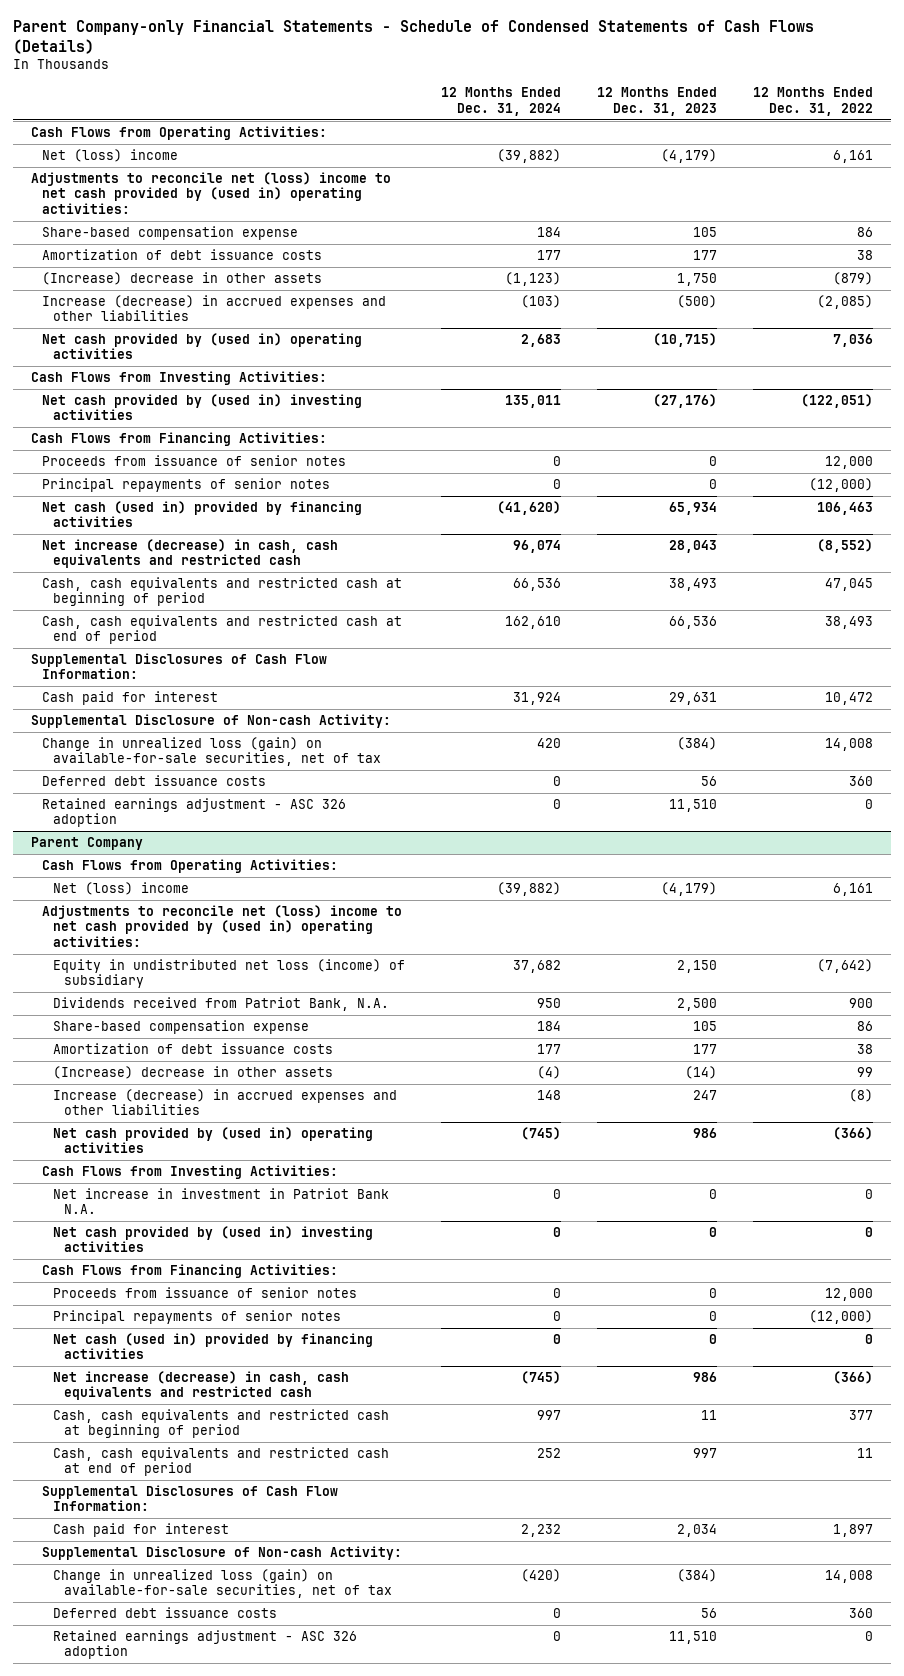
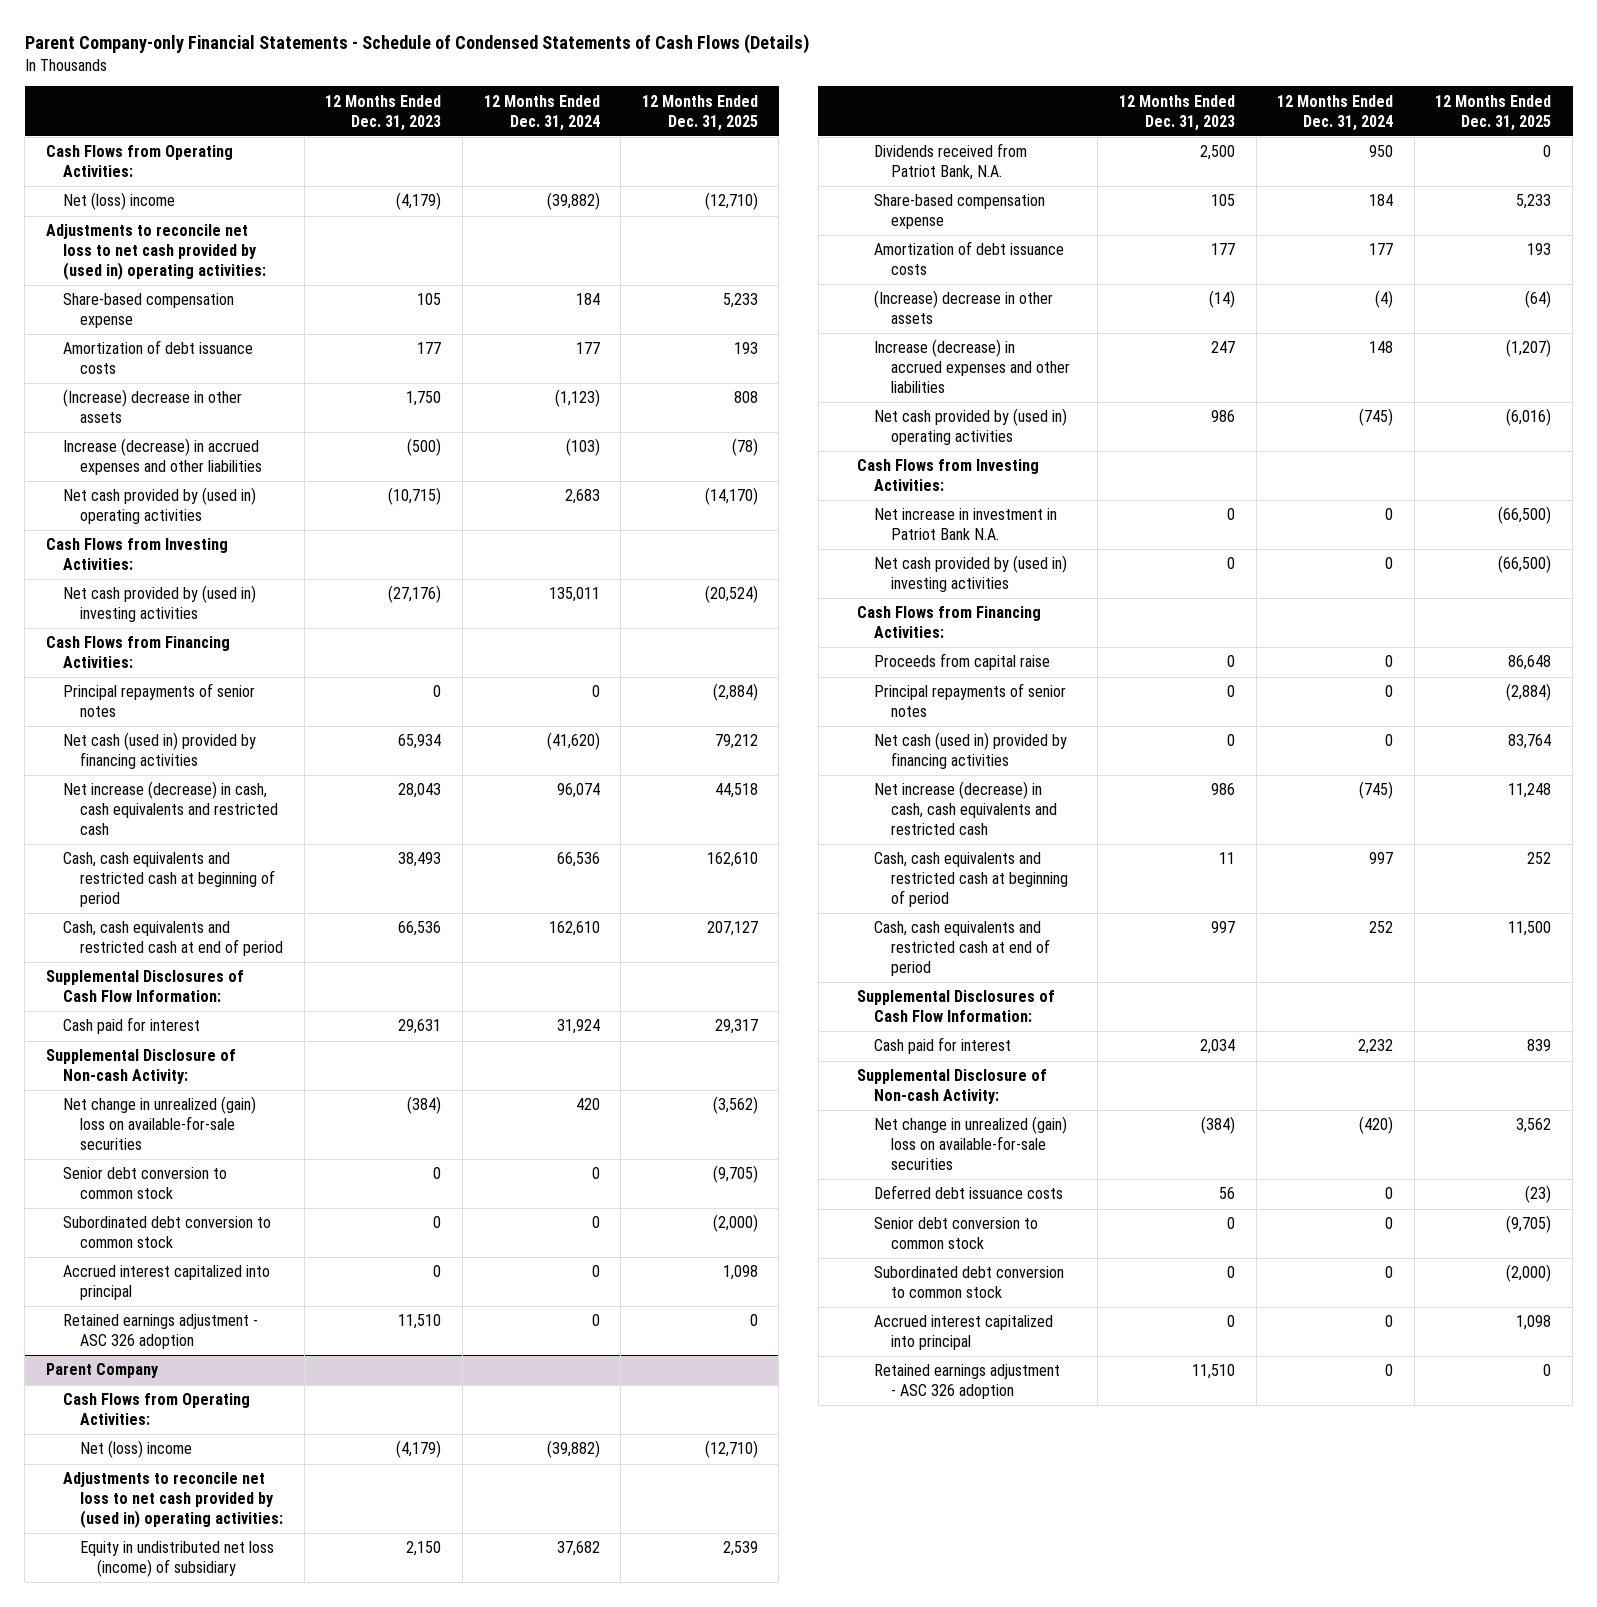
- | 12 Months Ended Dec. 31, 2024 | 12 Months Ended Dec. 31, 2023 | 12 Months Ended Dec. 31, 2022
+ | 12 Months Ended Dec. 31, 2023 | 12 Months Ended Dec. 31, 2024 | 12 Months Ended Dec. 31, 2025
- Adjustments to reconcile net (loss) income to net cash provided by (used in) operating activities:
+ Adjustments to reconcile net loss to net cash provided by (used in) operating activities:
- Proceeds from issuance of senior notes | 0 | 0 | 12,000
- Change in unrealized loss (gain) on available-for-sale securities, net of tax | 420 | (384) | 14,008
- Deferred debt issuance costs | 0 | 56 | 360
+ Net change in unrealized (gain) loss on available-for-sale securities | (384) | 420 | (3,562)
+ Senior debt conversion to common stock | 0 | 0 | (9,705)
+ Subordinated debt conversion to common stock | 0 | 0 | (2,000)
+ Accrued interest capitalized into principal | 0 | 0 | 1,098
@ Parent Company
- Adjustments to reconcile net (loss) income to net cash provided by (used in) operating activities:
+ Adjustments to reconcile net loss to net cash provided by (used in) operating activities:
- Proceeds from issuance of senior notes | 0 | 0 | 12,000
+ Proceeds from capital raise | 0 | 0 | 86,648
- Change in unrealized loss (gain) on available-for-sale securities, net of tax | (420) | (384) | 14,008
+ Net change in unrealized (gain) loss on available-for-sale securities | (384) | (420) | 3,562
+ Senior debt conversion to common stock | 0 | 0 | (9,705)
+ Subordinated debt conversion to common stock | 0 | 0 | (2,000)
+ Accrued interest capitalized into principal | 0 | 0 | 1,098

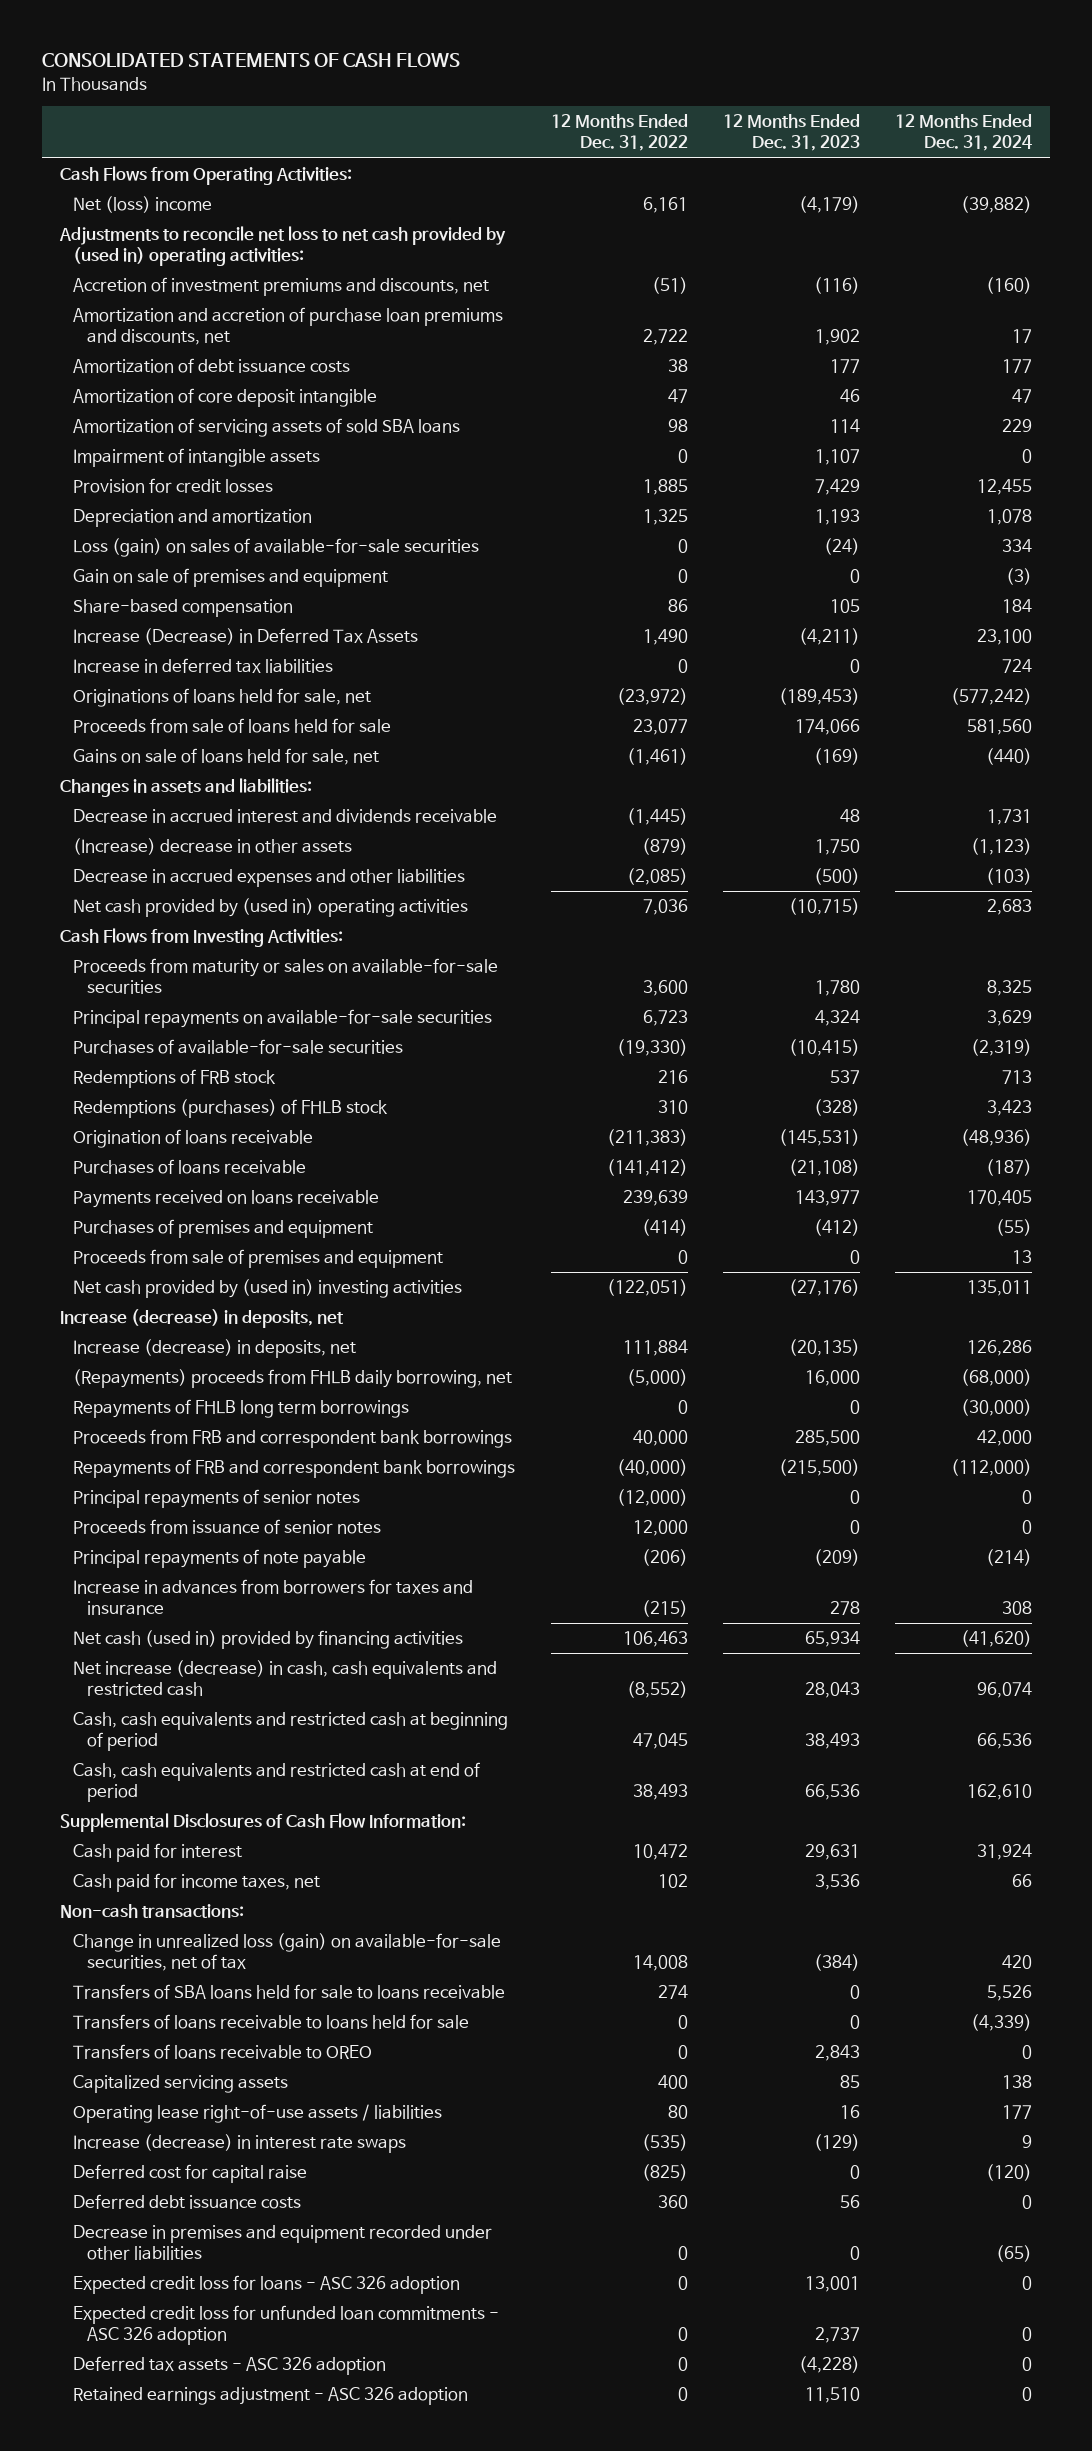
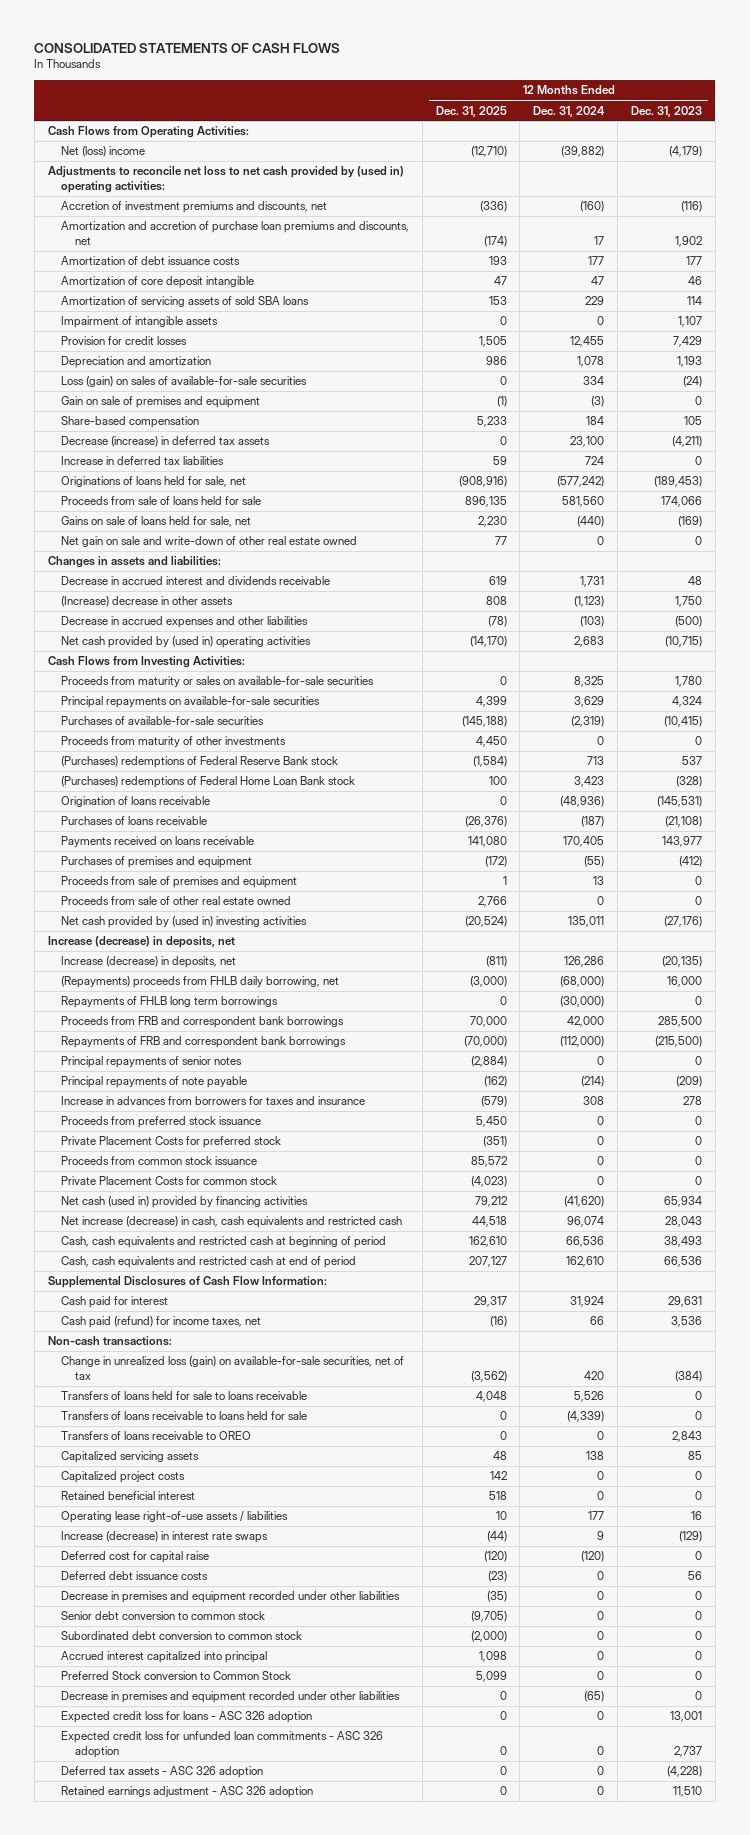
- | 12 Months Ended Dec. 31, 2022 | 12 Months Ended Dec. 31, 2023 | 12 Months Ended Dec. 31, 2024
+ | 12 Months Ended Dec. 31, 2025 | 12 Months Ended Dec. 31, 2024 | 12 Months Ended Dec. 31, 2023
- Increase (Decrease) in Deferred Tax Assets | 1,490 | (4,211) | 23,100
+ Decrease (increase) in deferred tax assets | 0 | 23,100 | (4,211)
+ Net gain on sale and write-down of other real estate owned | 77 | 0 | 0
- Redemptions of FRB stock | 216 | 537 | 713
- Redemptions (purchases) of FHLB stock | 310 | (328) | 3,423
+ Proceeds from maturity of other investments | 4,450 | 0 | 0
+ (Purchases) redemptions of Federal Reserve Bank stock | (1,584) | 713 | 537
+ (Purchases) redemptions of Federal Home Loan Bank stock | 100 | 3,423 | (328)
+ Proceeds from sale of other real estate owned | 2,766 | 0 | 0
- Proceeds from issuance of senior notes | 12,000 | 0 | 0
+ Proceeds from preferred stock issuance | 5,450 | 0 | 0
+ Private Placement Costs for preferred stock | (351) | 0 | 0
+ Proceeds from common stock issuance | 85,572 | 0 | 0
+ Private Placement Costs for common stock | (4,023) | 0 | 0
- Cash paid for income taxes, net | 102 | 3,536 | 66
+ Cash paid (refund) for income taxes, net | (16) | 66 | 3,536
- Transfers of SBA loans held for sale to loans receivable | 274 | 0 | 5,526
+ Transfers of loans held for sale to loans receivable | 4,048 | 5,526 | 0
+ Capitalized project costs | 142 | 0 | 0
+ Retained beneficial interest | 518 | 0 | 0
+ Decrease in premises and equipment recorded under other liabilities | (35) | 0 | 0
+ Senior debt conversion to common stock | (9,705) | 0 | 0
+ Subordinated debt conversion to common stock | (2,000) | 0 | 0
+ Accrued interest capitalized into principal | 1,098 | 0 | 0
+ Preferred Stock conversion to Common Stock | 5,099 | 0 | 0

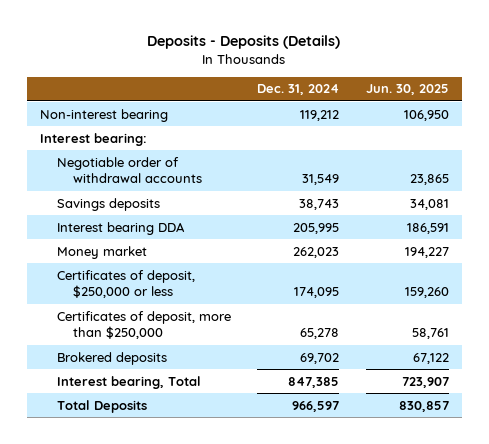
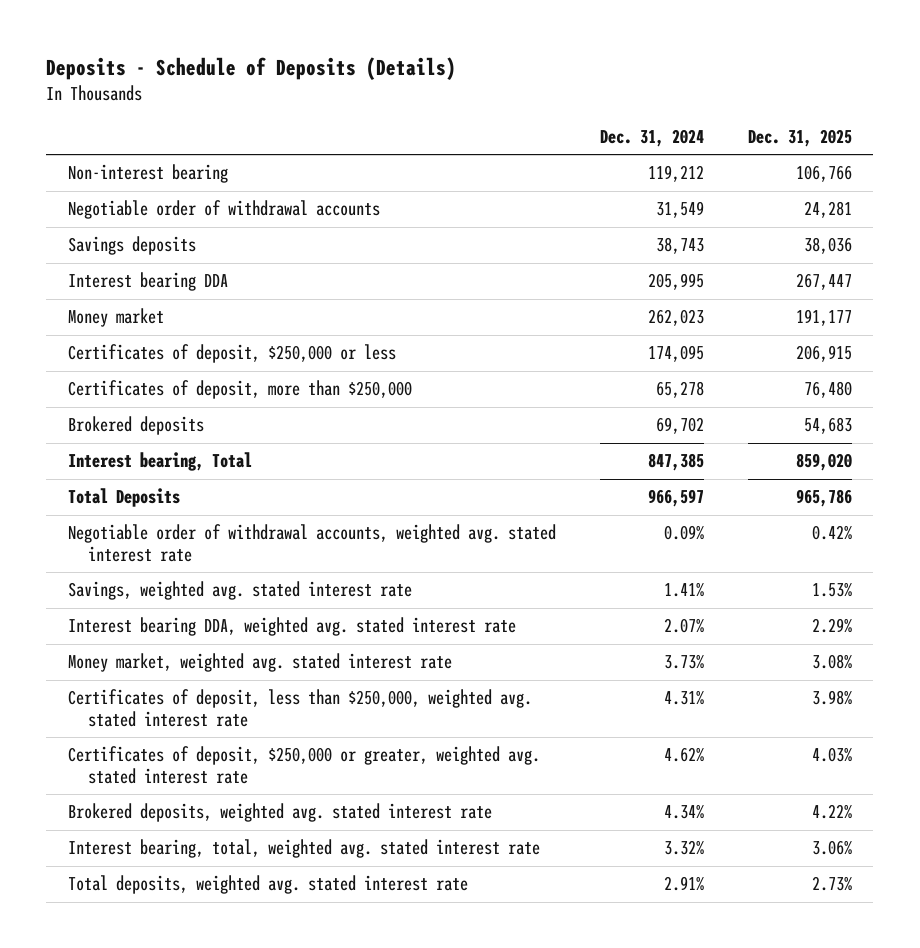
- Deposits - Deposits (Details)
+ Deposits - Schedule of Deposits (Details)
- | Dec. 31, 2024 | Jun. 30, 2025
+ | Dec. 31, 2024 | Dec. 31, 2025
- Interest bearing:
+ Negotiable order of withdrawal accounts, weighted avg. stated interest rate | 0.09% | 0.42%
+ Savings, weighted avg. stated interest rate | 1.41% | 1.53%
+ Interest bearing DDA, weighted avg. stated interest rate | 2.07% | 2.29%
+ Money market, weighted avg. stated interest rate | 3.73% | 3.08%
+ Certificates of deposit, less than $250,000, weighted avg. stated interest rate | 4.31% | 3.98%
+ Certificates of deposit, $250,000 or greater, weighted avg. stated interest rate | 4.62% | 4.03%
+ Brokered deposits, weighted avg. stated interest rate | 4.34% | 4.22%
+ Interest bearing, total, weighted avg. stated interest rate | 3.32% | 3.06%
+ Total deposits, weighted avg. stated interest rate | 2.91% | 2.73%

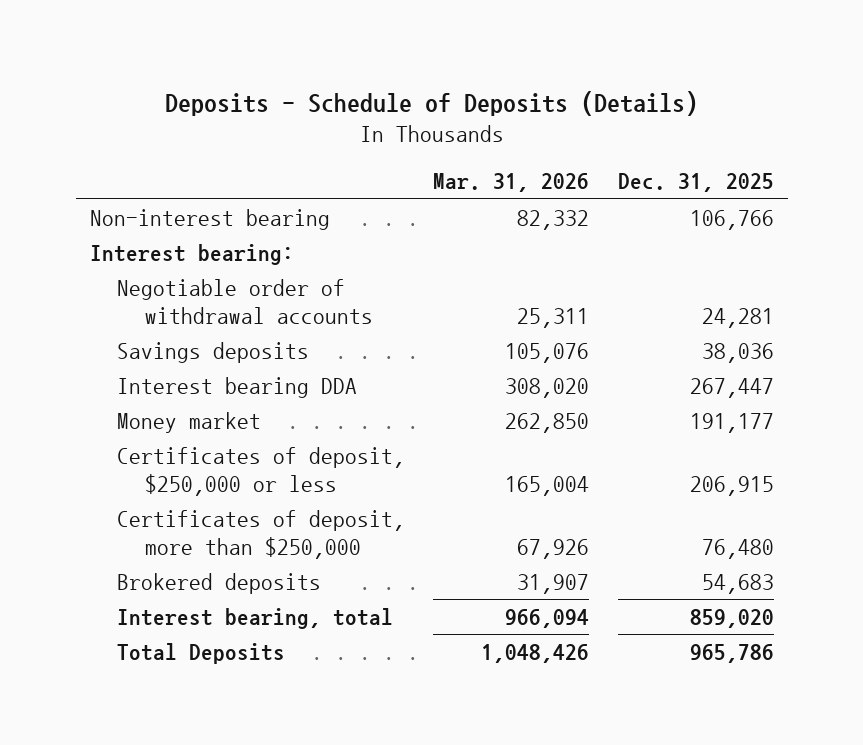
- | Dec. 31, 2024 | Dec. 31, 2025
+ | Mar. 31, 2026 | Dec. 31, 2025
+ Interest bearing:
- Interest bearing, Total | 847,385 | 859,020
+ Interest bearing, total | 966,094 | 859,020
- Negotiable order of withdrawal accounts, weighted avg. stated interest rate | 0.09% | 0.42%
- Savings, weighted avg. stated interest rate | 1.41% | 1.53%
- Interest bearing DDA, weighted avg. stated interest rate | 2.07% | 2.29%
- Money market, weighted avg. stated interest rate | 3.73% | 3.08%
- Certificates of deposit, less than $250,000, weighted avg. stated interest rate | 4.31% | 3.98%
- Certificates of deposit, $250,000 or greater, weighted avg. stated interest rate | 4.62% | 4.03%
- Brokered deposits, weighted avg. stated interest rate | 4.34% | 4.22%
- Interest bearing, total, weighted avg. stated interest rate | 3.32% | 3.06%
- Total deposits, weighted avg. stated interest rate | 2.91% | 2.73%

